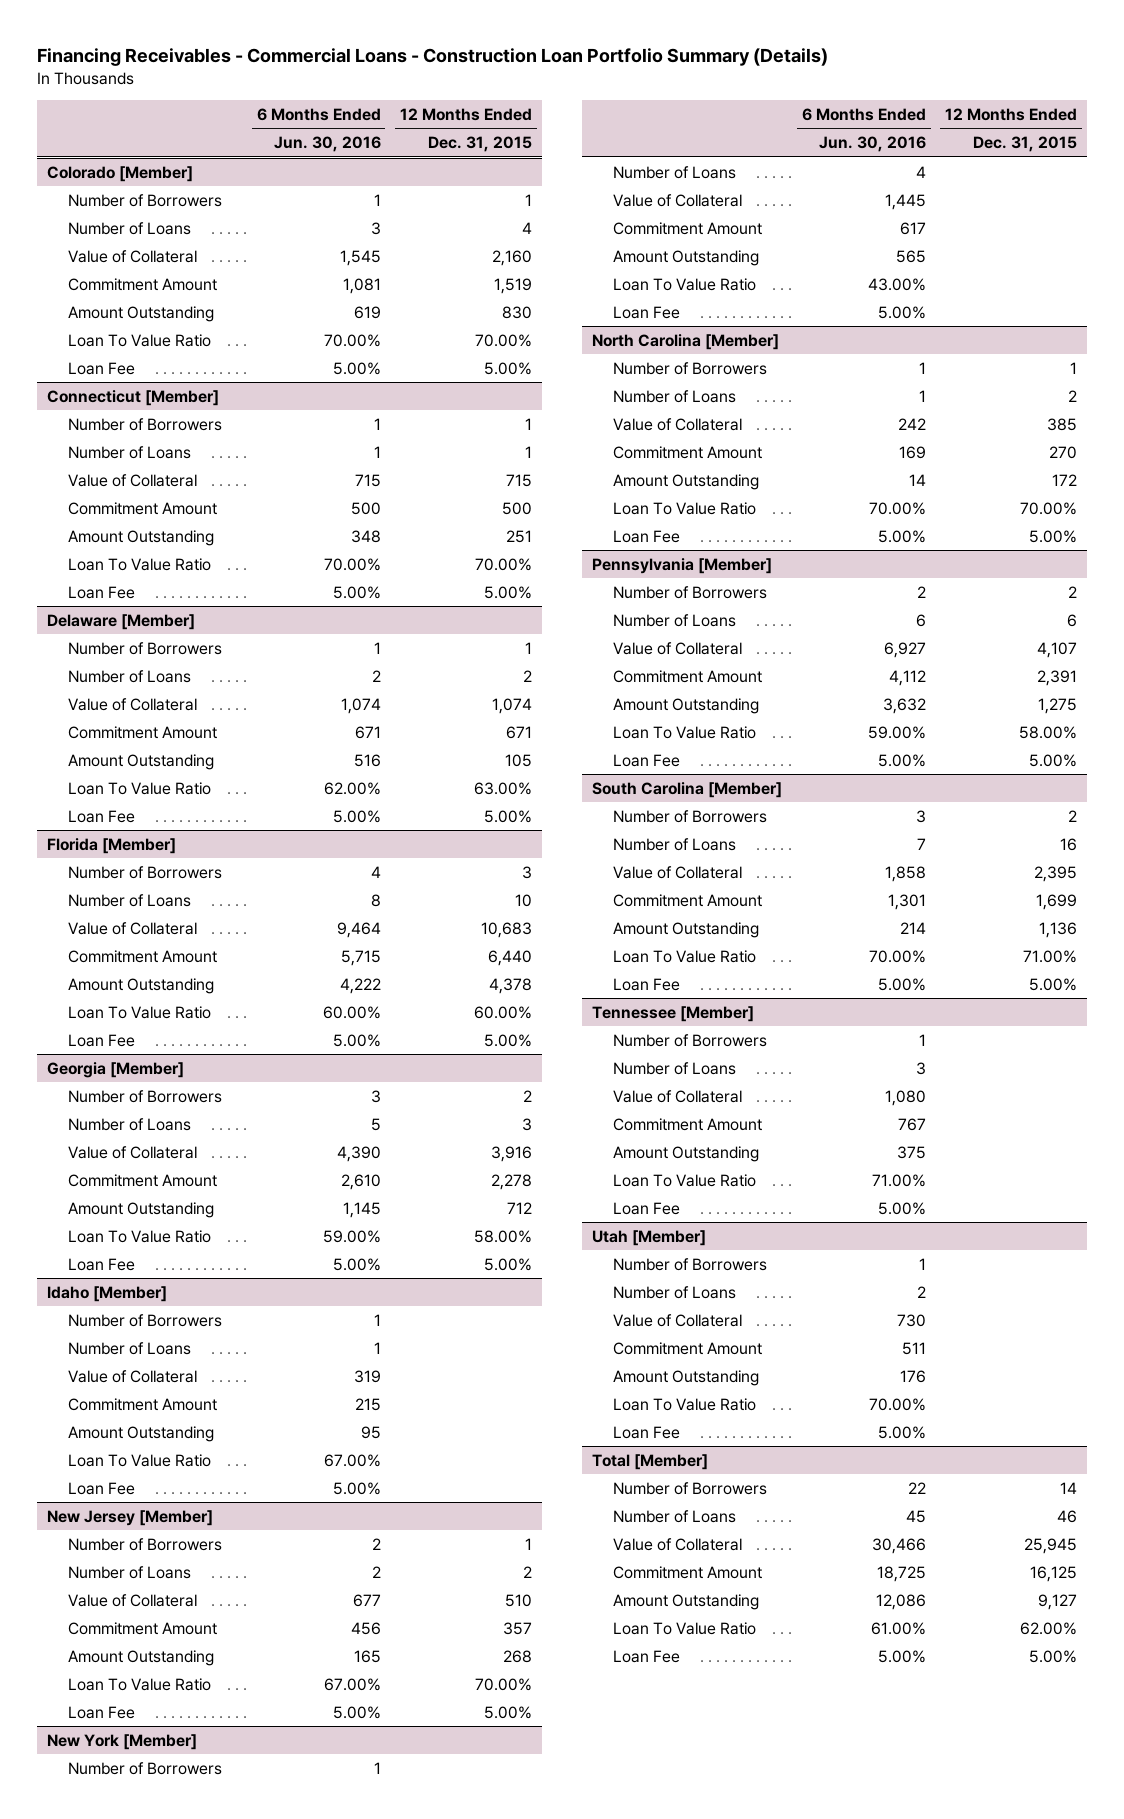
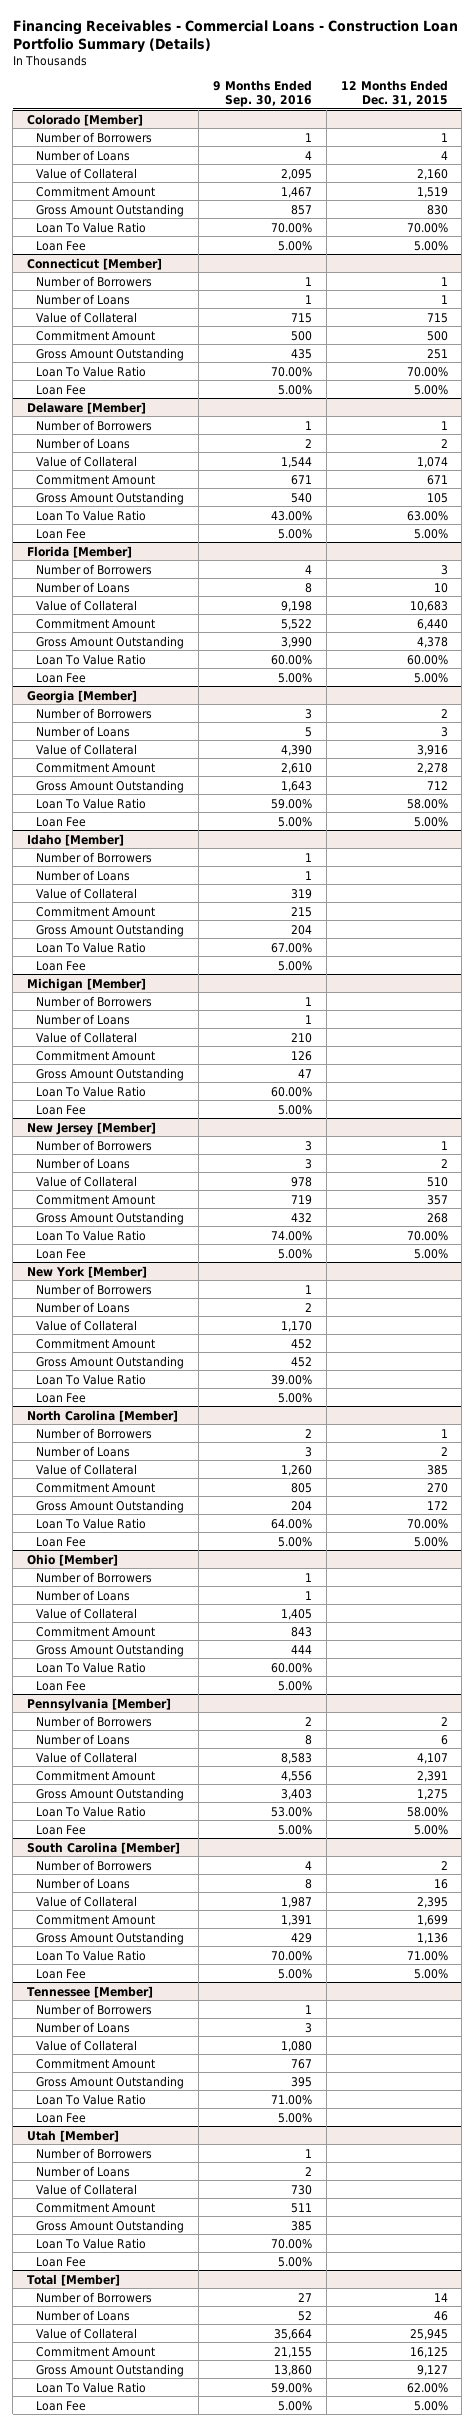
- | 6 Months Ended Jun. 30, 2016 | 12 Months Ended Dec. 31, 2015
+ | 9 Months Ended Sep. 30, 2016 | 12 Months Ended Dec. 31, 2015
@ Colorado [Member]
- Amount Outstanding | 619 | 830
+ Gross Amount Outstanding | 857 | 830
@ Connecticut [Member]
- Amount Outstanding | 348 | 251
+ Gross Amount Outstanding | 435 | 251
@ Delaware [Member]
- Amount Outstanding | 516 | 105
+ Gross Amount Outstanding | 540 | 105
@ Florida [Member]
- Amount Outstanding | 4,222 | 4,378
+ Gross Amount Outstanding | 3,990 | 4,378
@ Georgia [Member]
- Amount Outstanding | 1,145 | 712
+ Gross Amount Outstanding | 1,643 | 712
@ Idaho [Member]
- Amount Outstanding | 95 |
+ Gross Amount Outstanding | 204 |
+ Michigan [Member]
+ Number of Borrowers | 1 |
+ Number of Loans | 1 |
+ Value of Collateral | 210 |
+ Commitment Amount | 126 |
+ Gross Amount Outstanding | 47 |
+ Loan To Value Ratio | 60.00% |
+ Loan Fee | 5.00% |
@ New Jersey [Member]
- Amount Outstanding | 165 | 268
+ Gross Amount Outstanding | 432 | 268
@ New York [Member]
- Amount Outstanding | 565 |
+ Gross Amount Outstanding | 452 |
@ North Carolina [Member]
- Amount Outstanding | 14 | 172
+ Gross Amount Outstanding | 204 | 172
+ Ohio [Member]
+ Number of Borrowers | 1 |
+ Number of Loans | 1 |
+ Value of Collateral | 1,405 |
+ Commitment Amount | 843 |
+ Gross Amount Outstanding | 444 |
+ Loan To Value Ratio | 60.00% |
+ Loan Fee | 5.00% |
@ Pennsylvania [Member]
- Amount Outstanding | 3,632 | 1,275
+ Gross Amount Outstanding | 3,403 | 1,275
@ South Carolina [Member]
- Amount Outstanding | 214 | 1,136
+ Gross Amount Outstanding | 429 | 1,136
@ Tennessee [Member]
- Amount Outstanding | 375 |
+ Gross Amount Outstanding | 395 |
@ Utah [Member]
- Amount Outstanding | 176 |
+ Gross Amount Outstanding | 385 |
@ Total [Member]
- Amount Outstanding | 12,086 | 9,127
+ Gross Amount Outstanding | 13,860 | 9,127

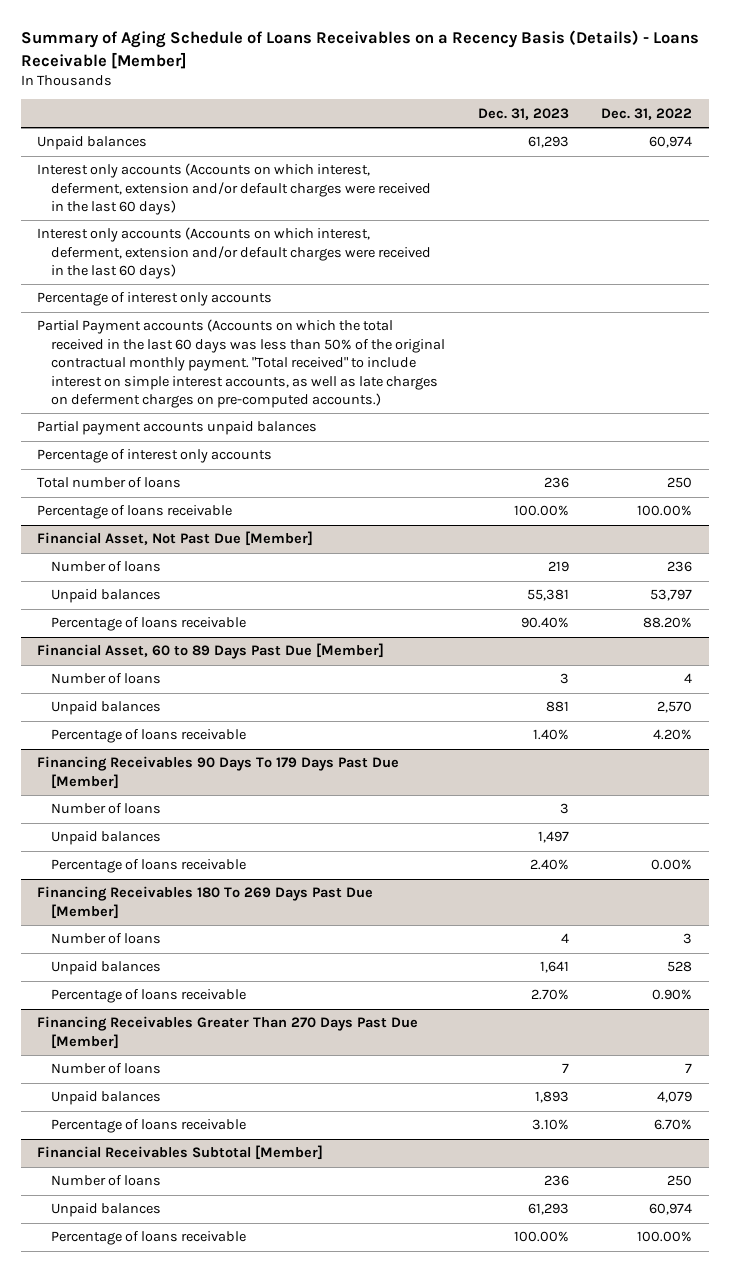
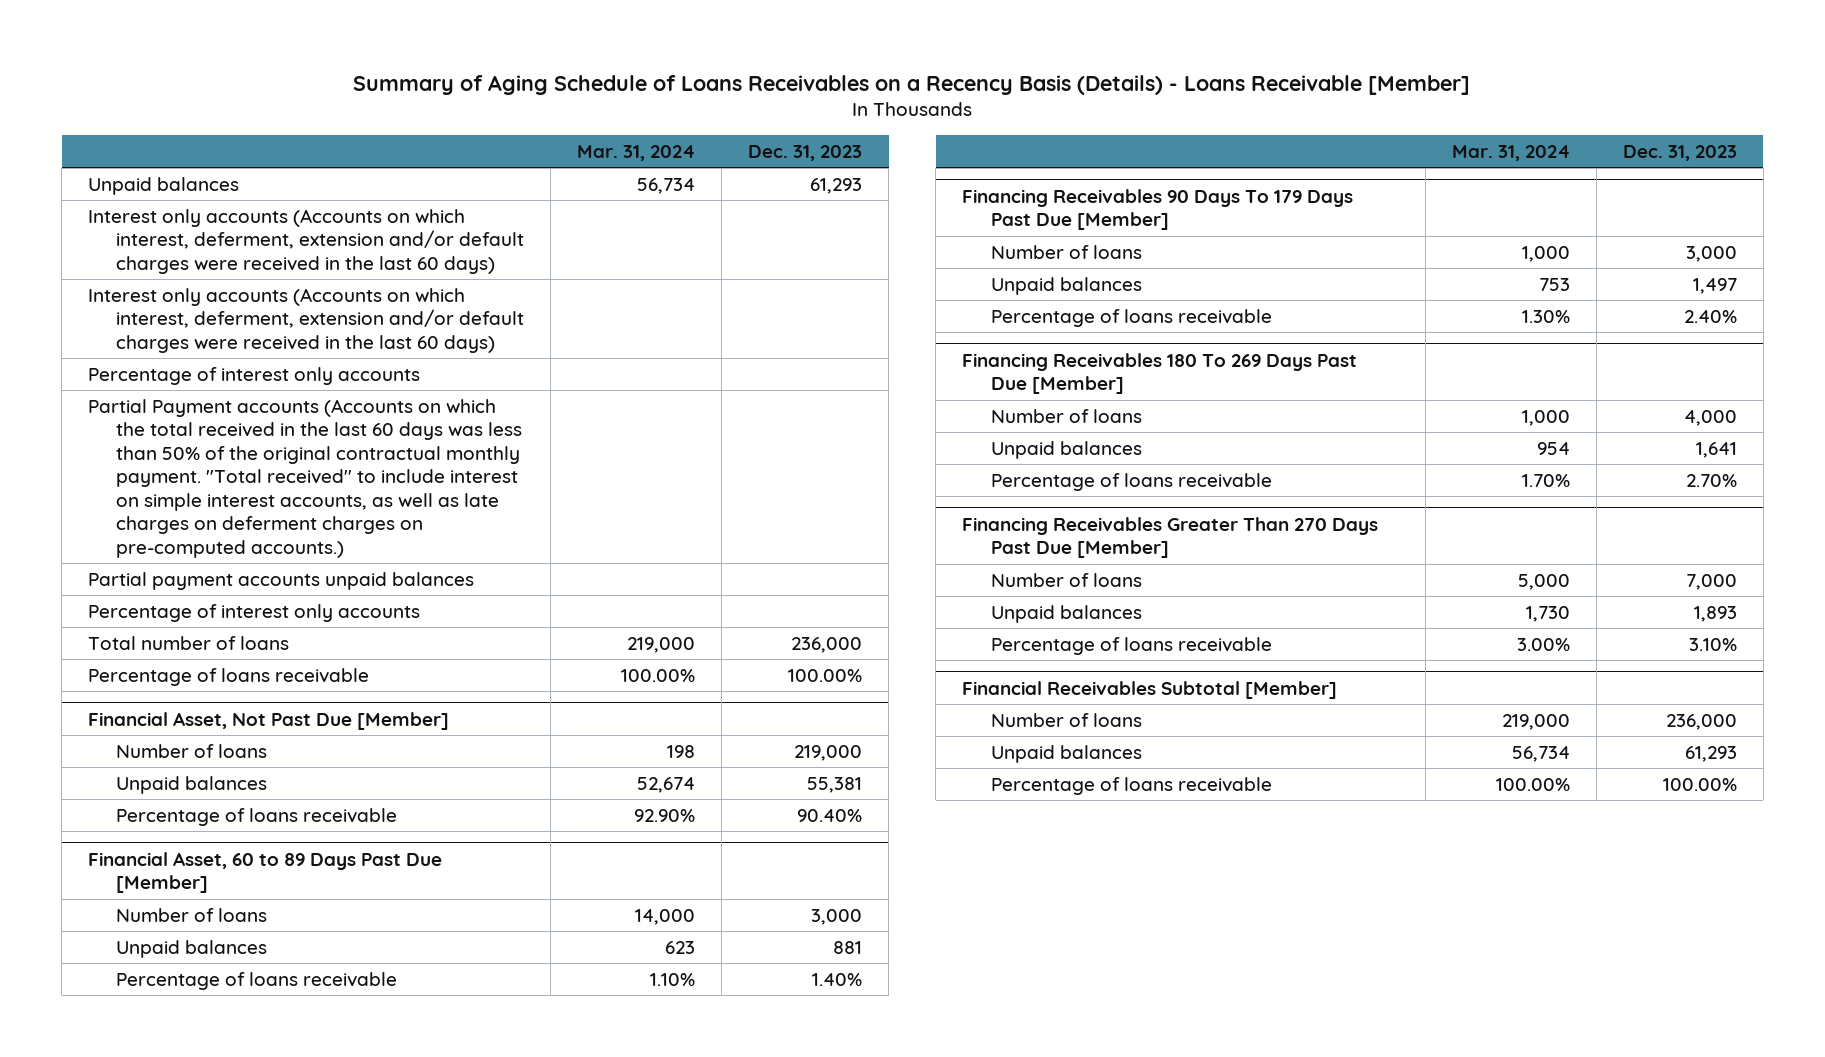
- | Dec. 31, 2023 | Dec. 31, 2022
+ | Mar. 31, 2024 | Dec. 31, 2023
- Total number of loans | 236 | 250
+ Total number of loans | 219,000 | 236,000
@ Financial Asset, Not Past Due [Member]
- Number of loans | 219 | 236
+ Number of loans | 198 | 219,000
@ Financial Asset, 60 to 89 Days Past Due [Member]
- Number of loans | 3 | 4
+ Number of loans | 14,000 | 3,000
@ Financing Receivables 90 Days To 179 Days Past Due [Member]
- Number of loans | 3 |
+ Number of loans | 1,000 | 3,000
@ Financing Receivables 180 To 269 Days Past Due [Member]
- Number of loans | 4 | 3
+ Number of loans | 1,000 | 4,000
@ Financing Receivables Greater Than 270 Days Past Due [Member]
- Number of loans | 7 | 7
+ Number of loans | 5,000 | 7,000
@ Financial Receivables Subtotal [Member]
- Number of loans | 236 | 250
+ Number of loans | 219,000 | 236,000

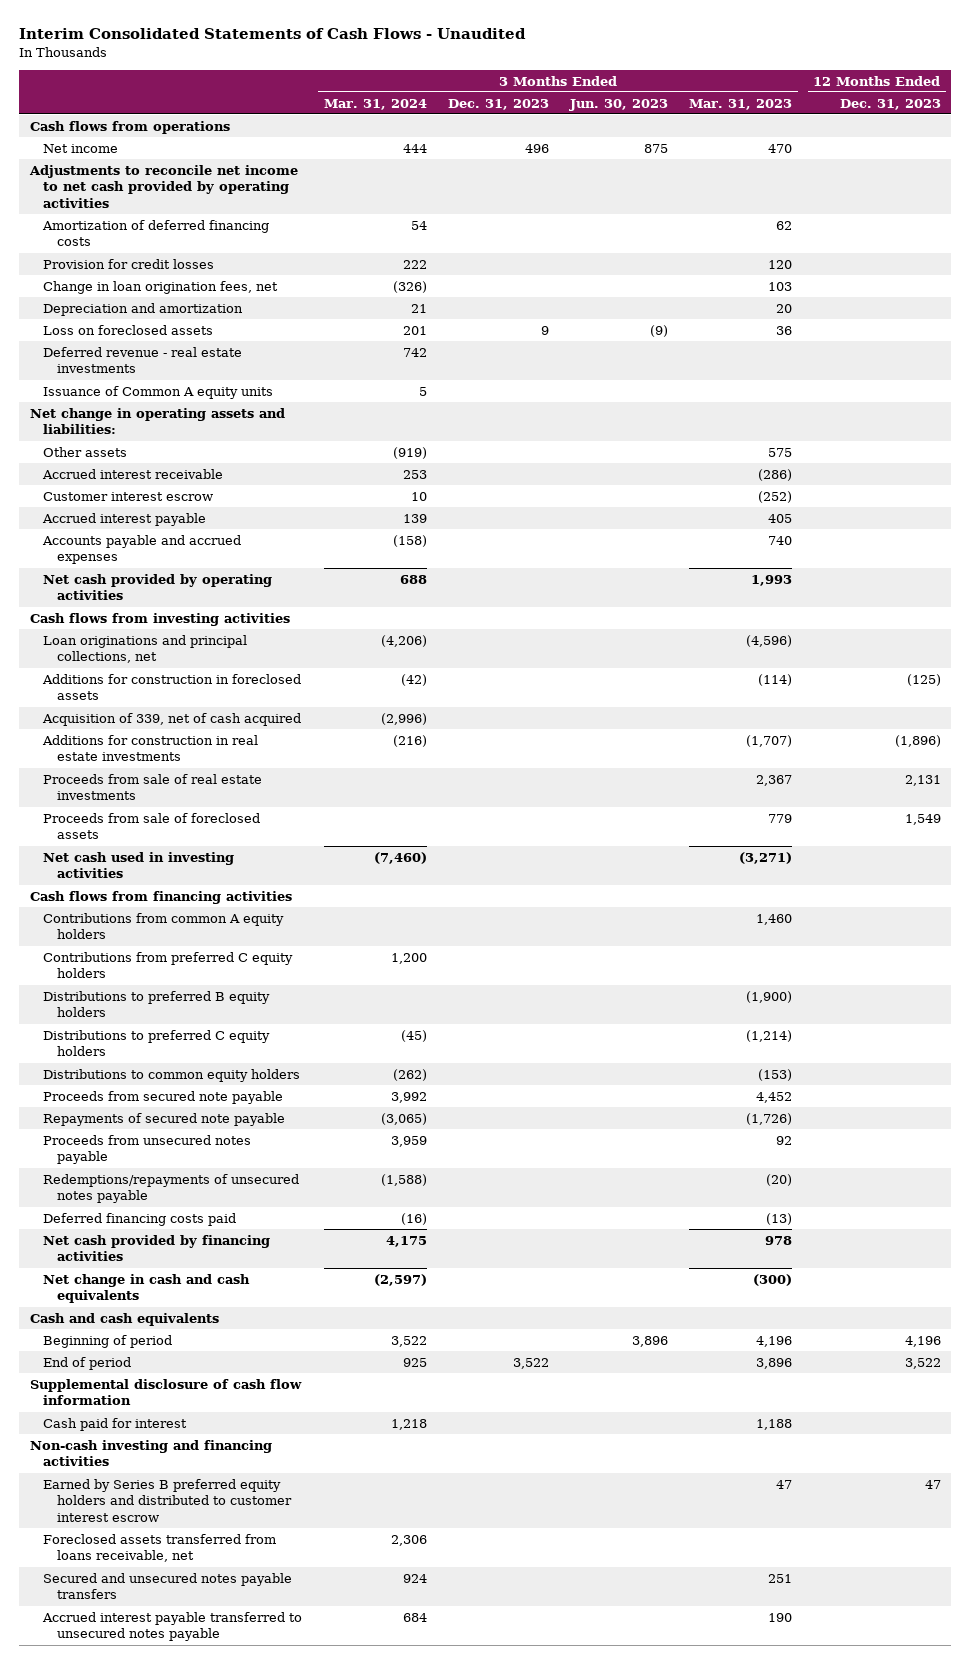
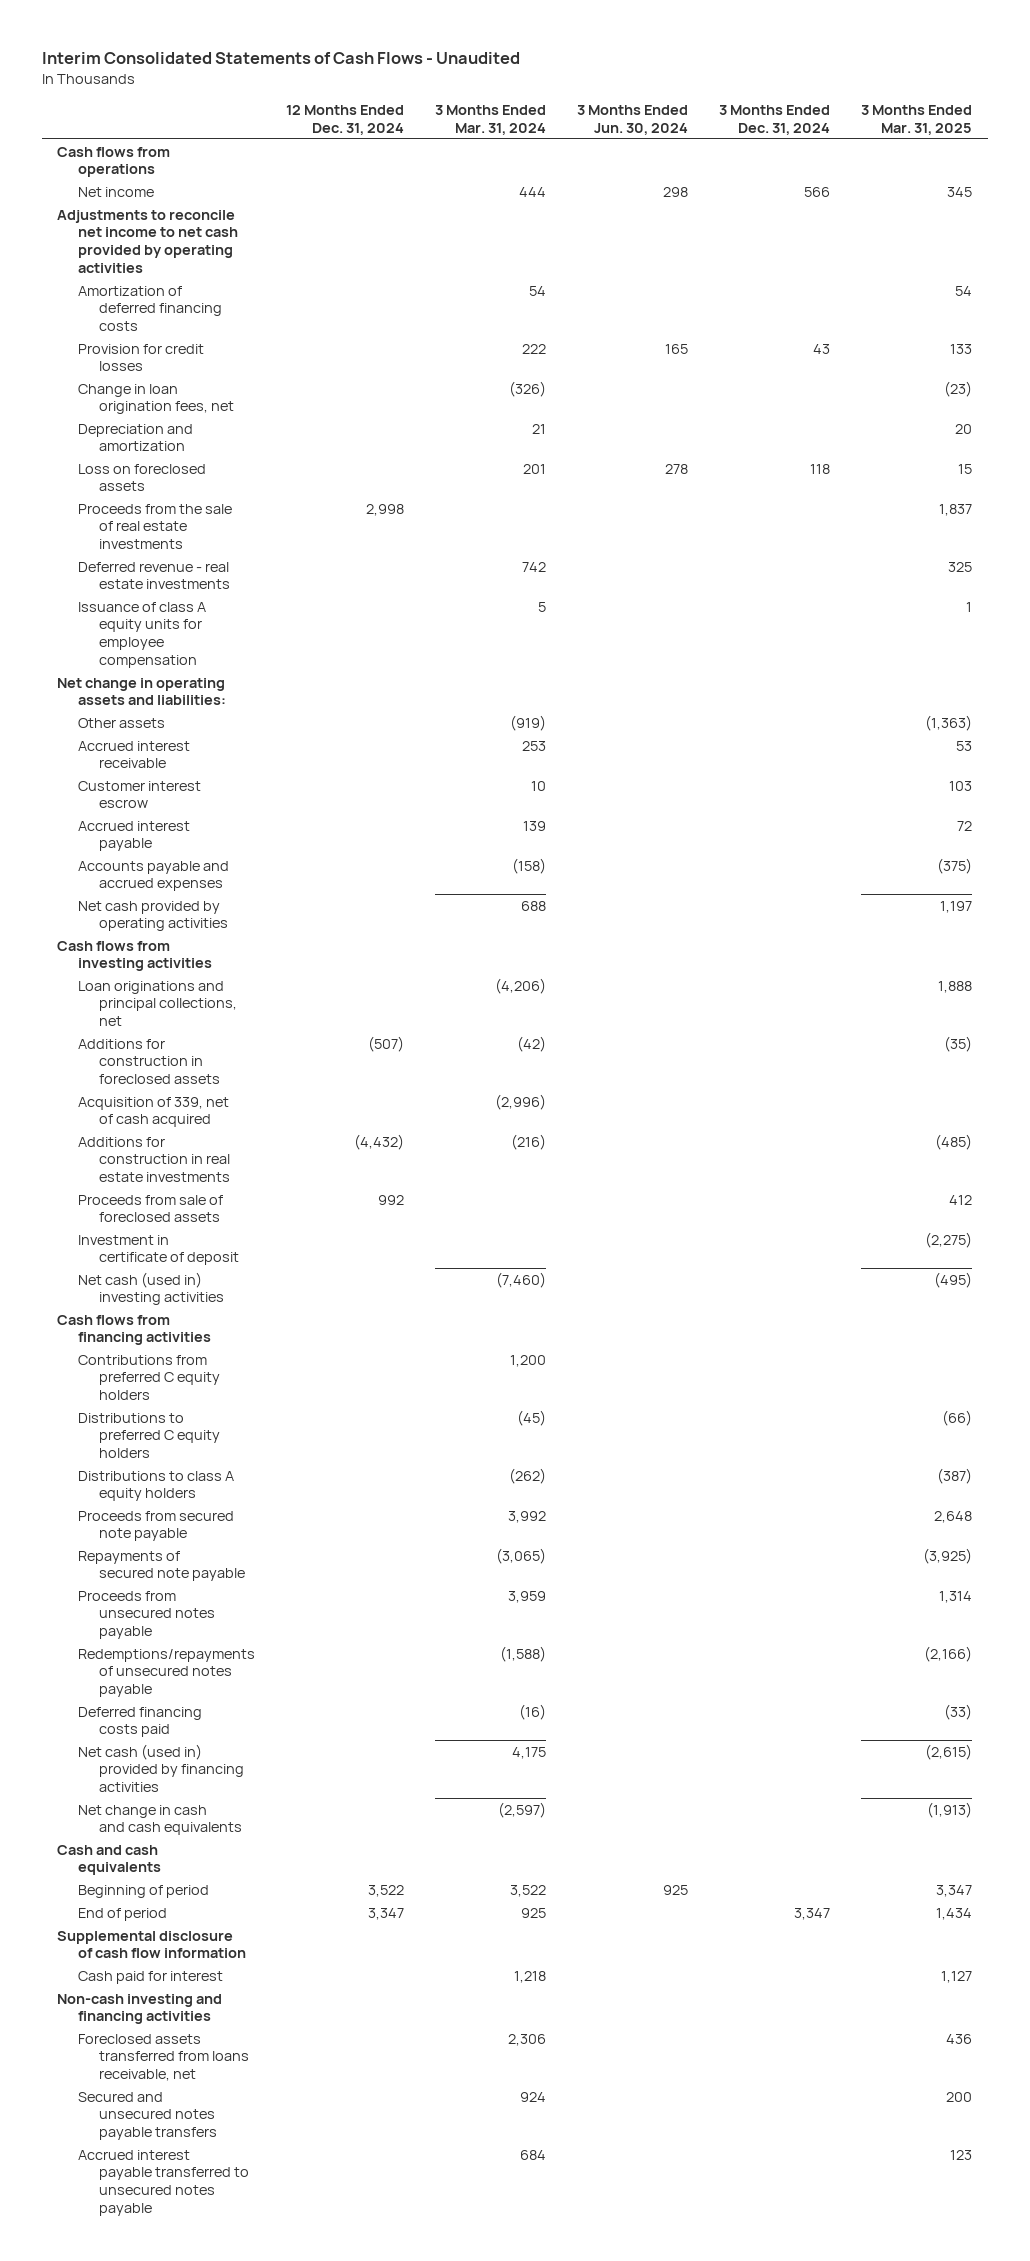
- | 3 Months Ended Mar. 31, 2024 | 3 Months Ended Dec. 31, 2023 | 3 Months Ended Jun. 30, 2023 | 3 Months Ended Mar. 31, 2023 | 12 Months Ended Dec. 31, 2023
+ | 12 Months Ended Dec. 31, 2024 | 3 Months Ended Mar. 31, 2024 | 3 Months Ended Jun. 30, 2024 | 3 Months Ended Dec. 31, 2024 | 3 Months Ended Mar. 31, 2025
+ Proceeds from the sale of real estate investments | 2,998 | | | | 1,837
- Issuance of Common A equity units | 5 | | | |
+ Issuance of class A equity units for employee compensation | | 5 | | | 1
- Proceeds from sale of real estate investments | | | | 2,367 | 2,131
- Net cash used in investing activities | (7,460) | | | (3,271) |
+ Investment in certificate of deposit | | | | | (2,275)
+ Net cash (used in) investing activities | | (7,460) | | | (495)
- Contributions from common A equity holders | | | | 1,460 |
- Distributions to preferred B equity holders | | | | (1,900) |
- Distributions to common equity holders | (262) | | | (153) |
+ Distributions to class A equity holders | | (262) | | | (387)
- Net cash provided by financing activities | 4,175 | | | 978 |
+ Net cash (used in) provided by financing activities | | 4,175 | | | (2,615)
- Earned by Series B preferred equity holders and distributed to customer interest escrow | | | | 47 | 47

